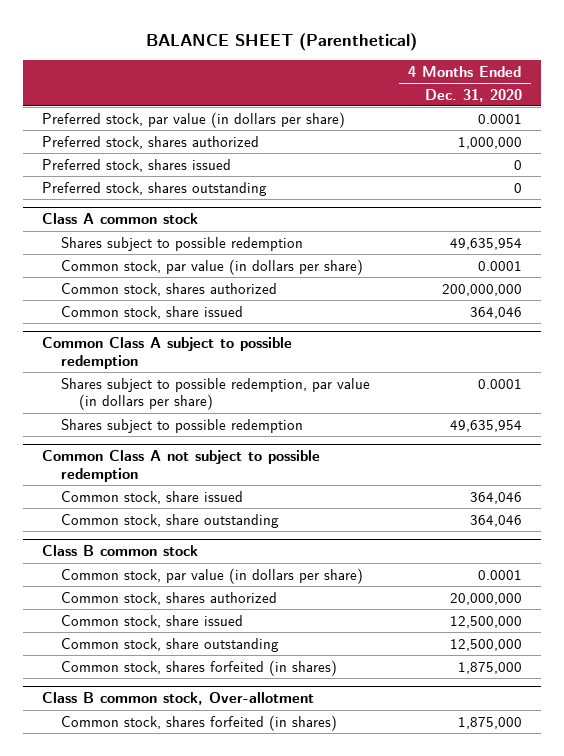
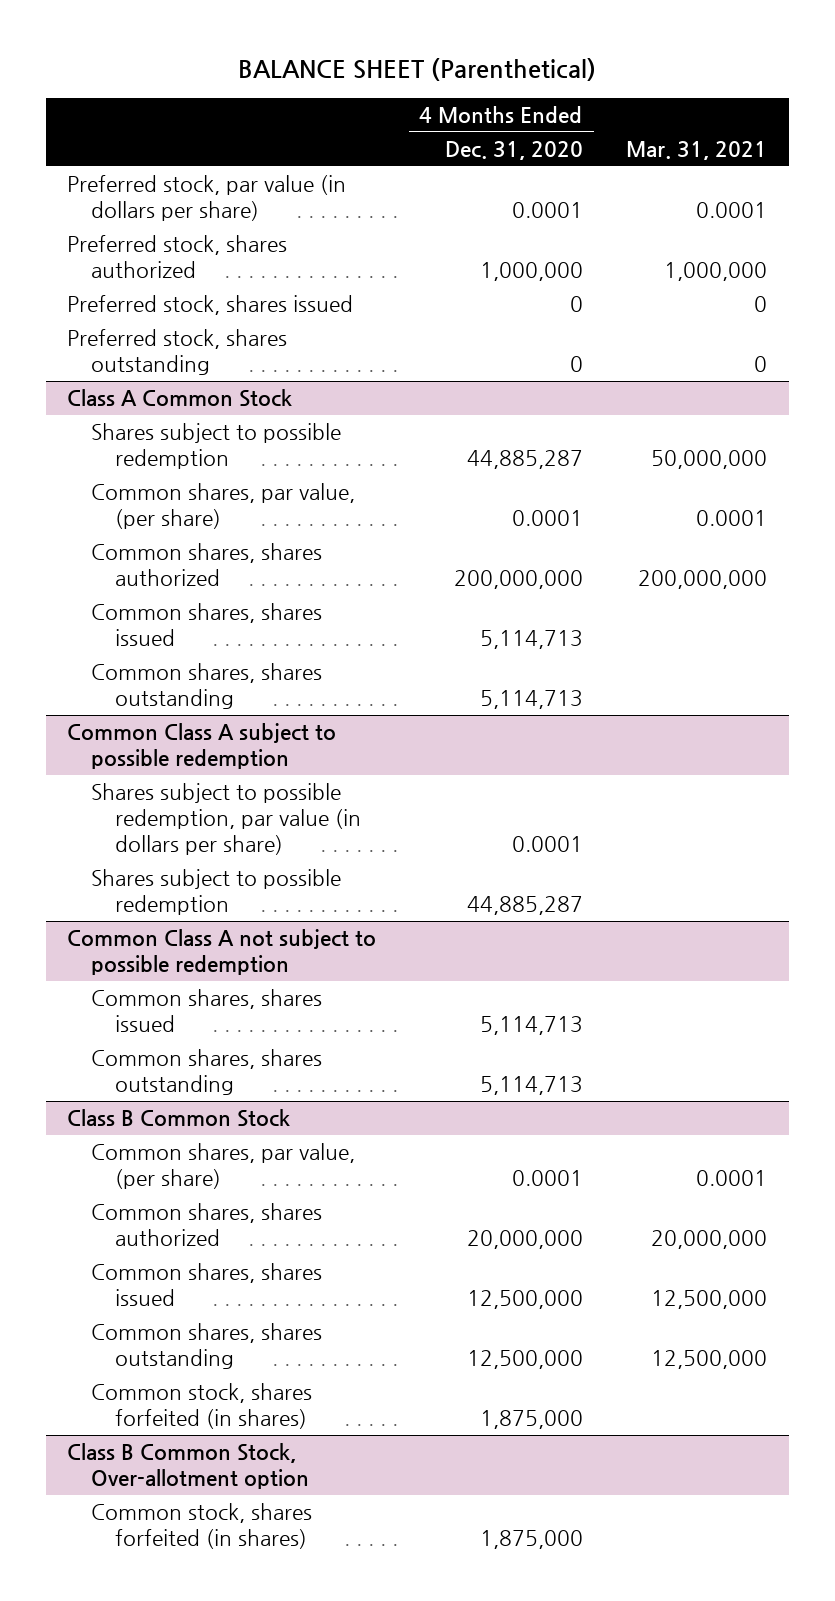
- | 4 Months Ended Dec. 31, 2020
+ | 4 Months Ended Dec. 31, 2020 | Mar. 31, 2021
- Class A common stock
- Shares subject to possible redemption | 49,635,954
- Common stock, par value (in dollars per share) | 0.0001
- Common stock, shares authorized | 200,000,000
- Common stock, share issued | 364,046
+ Class A Common Stock
+ Shares subject to possible redemption | 44,885,287 | 50,000,000
+ Common shares, par value, (per share) | 0.0001 | 0.0001
+ Common shares, shares authorized | 200,000,000 | 200,000,000
+ Common shares, shares issued | 5,114,713 |
+ Common shares, shares outstanding | 5,114,713 |
@ Common Class A subject to possible redemption
- Shares subject to possible redemption | 49,635,954
+ Shares subject to possible redemption | 44,885,287 |
@ Common Class A not subject to possible redemption
- Common stock, share issued | 364,046
- Common stock, share outstanding | 364,046
- Class B common stock
- Common stock, par value (in dollars per share) | 0.0001
- Common stock, shares authorized | 20,000,000
- Common stock, share issued | 12,500,000
- Common stock, share outstanding | 12,500,000
@ Common Class A not subject to possible redemption
+ Common shares, shares issued | 5,114,713 |
+ Common shares, shares outstanding | 5,114,713 |
+ Class B Common Stock
+ Common shares, par value, (per share) | 0.0001 | 0.0001
+ Common shares, shares authorized | 20,000,000 | 20,000,000
+ Common shares, shares issued | 12,500,000 | 12,500,000
+ Common shares, shares outstanding | 12,500,000 | 12,500,000
- Class B common stock, Over-allotment
+ Class B Common Stock, Over-allotment option

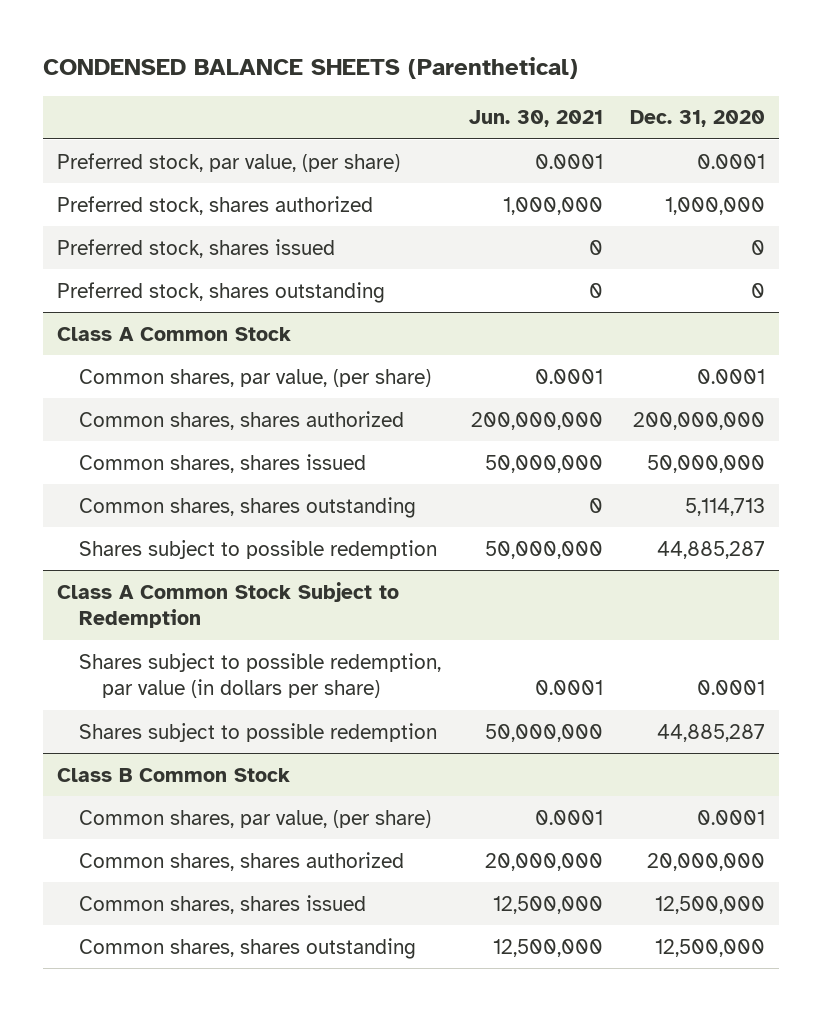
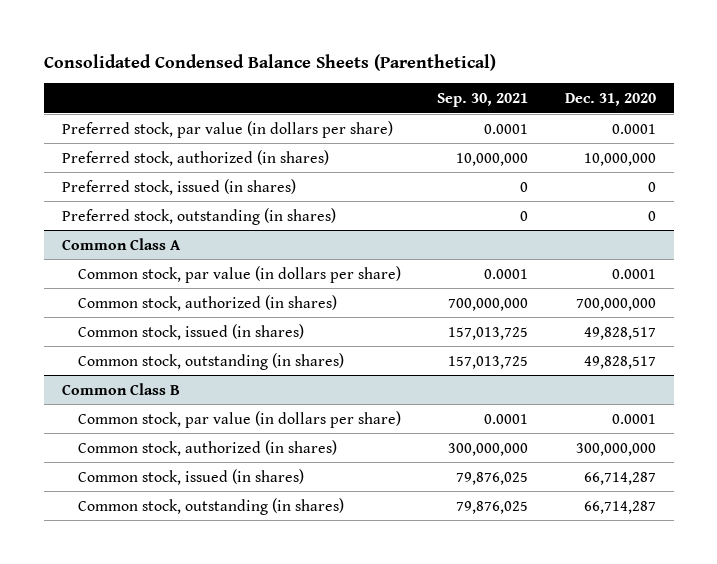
- CONDENSED BALANCE SHEETS (Parenthetical)
+ Consolidated Condensed Balance Sheets (Parenthetical)
- | Jun. 30, 2021 | Dec. 31, 2020
+ | Sep. 30, 2021 | Dec. 31, 2020
- Preferred stock, par value, (per share) | 0.0001 | 0.0001
- Preferred stock, shares authorized | 1,000,000 | 1,000,000
- Preferred stock, shares issued | 0 | 0
- Preferred stock, shares outstanding | 0 | 0
- Class A Common Stock
- Common shares, par value, (per share) | 0.0001 | 0.0001
- Common shares, shares authorized | 200,000,000 | 200,000,000
- Common shares, shares issued | 50,000,000 | 50,000,000
- Common shares, shares outstanding | 0 | 5,114,713
- Shares subject to possible redemption | 50,000,000 | 44,885,287
- Class A Common Stock Subject to Redemption
- Shares subject to possible redemption, par value (in dollars per share) | 0.0001 | 0.0001
- Shares subject to possible redemption | 50,000,000 | 44,885,287
- Class B Common Stock
- Common shares, par value, (per share) | 0.0001 | 0.0001
- Common shares, shares authorized | 20,000,000 | 20,000,000
- Common shares, shares issued | 12,500,000 | 12,500,000
- Common shares, shares outstanding | 12,500,000 | 12,500,000
+ Preferred stock, par value (in dollars per share) | 0.0001 | 0.0001
+ Preferred stock, authorized (in shares) | 10,000,000 | 10,000,000
+ Preferred stock, issued (in shares) | 0 | 0
+ Preferred stock, outstanding (in shares) | 0 | 0
+ Common Class A
+ Common stock, par value (in dollars per share) | 0.0001 | 0.0001
+ Common stock, authorized (in shares) | 700,000,000 | 700,000,000
+ Common stock, issued (in shares) | 157,013,725 | 49,828,517
+ Common stock, outstanding (in shares) | 157,013,725 | 49,828,517
+ Common Class B
+ Common stock, par value (in dollars per share) | 0.0001 | 0.0001
+ Common stock, authorized (in shares) | 300,000,000 | 300,000,000
+ Common stock, issued (in shares) | 79,876,025 | 66,714,287
+ Common stock, outstanding (in shares) | 79,876,025 | 66,714,287

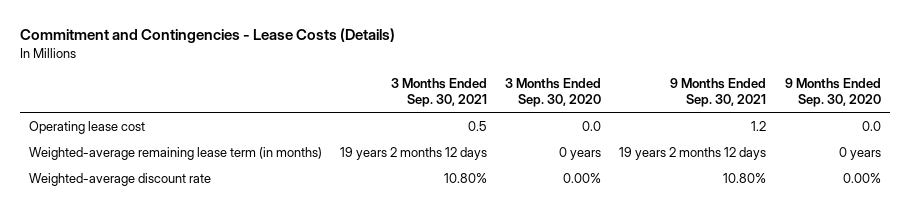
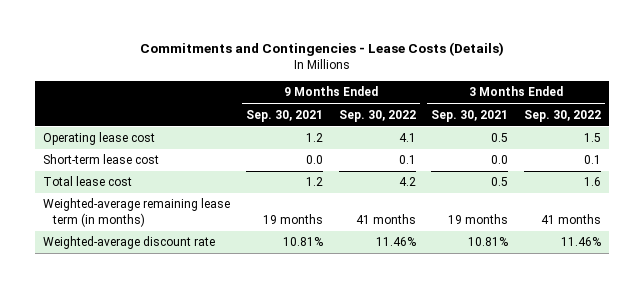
- Commitment and Contingencies - Lease Costs (Details)
+ Commitments and Contingencies - Lease Costs (Details)
- | 3 Months Ended Sep. 30, 2021 | 3 Months Ended Sep. 30, 2020 | 9 Months Ended Sep. 30, 2021 | 9 Months Ended Sep. 30, 2020
+ | 9 Months Ended Sep. 30, 2021 | 9 Months Ended Sep. 30, 2022 | 3 Months Ended Sep. 30, 2021 | 3 Months Ended Sep. 30, 2022
- Weighted-average remaining lease term (in months) | 19 years 2 months 12 days | 0 years | 19 years 2 months 12 days | 0 years
- Weighted-average discount rate | 10.80% | 0.00% | 10.80% | 0.00%
+ Short-term lease cost | 0.0 | 0.1 | 0.0 | 0.1
+ Total lease cost | 1.2 | 4.2 | 0.5 | 1.6
+ Weighted-average remaining lease term (in months) | 19 months | 41 months | 19 months | 41 months
+ Weighted-average discount rate | 10.81% | 11.46% | 10.81% | 11.46%

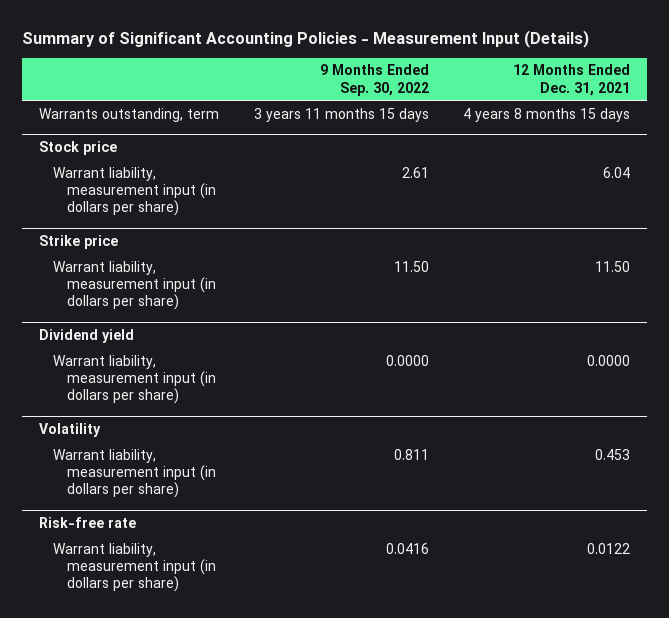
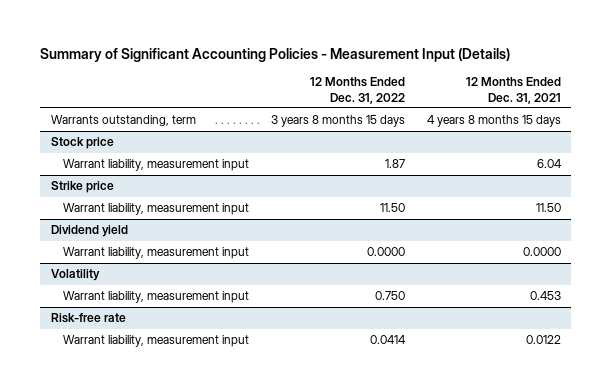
- | 9 Months Ended Sep. 30, 2022 | 12 Months Ended Dec. 31, 2021
+ | 12 Months Ended Dec. 31, 2022 | 12 Months Ended Dec. 31, 2021
@ Stock price
- Warrant liability, measurement input (in dollars per share) | 2.61 | 6.04
+ Warrant liability, measurement input | 1.87 | 6.04
@ Strike price
- Warrant liability, measurement input (in dollars per share) | 11.50 | 11.50
+ Warrant liability, measurement input | 11.50 | 11.50
@ Dividend yield
- Warrant liability, measurement input (in dollars per share) | 0.0000 | 0.0000
+ Warrant liability, measurement input | 0.0000 | 0.0000
@ Volatility
- Warrant liability, measurement input (in dollars per share) | 0.811 | 0.453
+ Warrant liability, measurement input | 0.750 | 0.453
@ Risk-free rate
- Warrant liability, measurement input (in dollars per share) | 0.0416 | 0.0122
+ Warrant liability, measurement input | 0.0414 | 0.0122

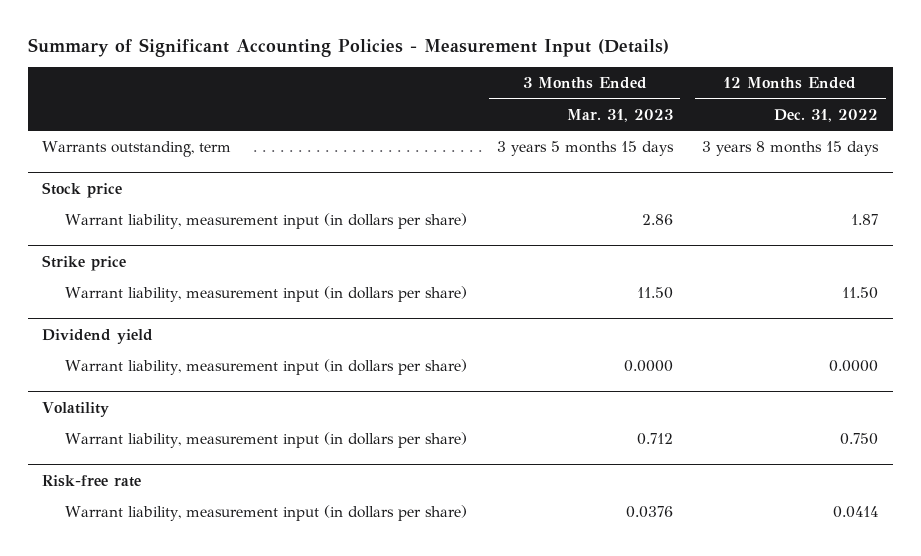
- | 12 Months Ended Dec. 31, 2022 | 12 Months Ended Dec. 31, 2021
+ | 3 Months Ended Mar. 31, 2023 | 12 Months Ended Dec. 31, 2022
@ Stock price
- Warrant liability, measurement input | 1.87 | 6.04
+ Warrant liability, measurement input (in dollars per share) | 2.86 | 1.87
@ Strike price
- Warrant liability, measurement input | 11.50 | 11.50
+ Warrant liability, measurement input (in dollars per share) | 11.50 | 11.50
@ Dividend yield
- Warrant liability, measurement input | 0.0000 | 0.0000
+ Warrant liability, measurement input (in dollars per share) | 0.0000 | 0.0000
@ Volatility
- Warrant liability, measurement input | 0.750 | 0.453
+ Warrant liability, measurement input (in dollars per share) | 0.712 | 0.750
@ Risk-free rate
- Warrant liability, measurement input | 0.0414 | 0.0122
+ Warrant liability, measurement input (in dollars per share) | 0.0376 | 0.0414

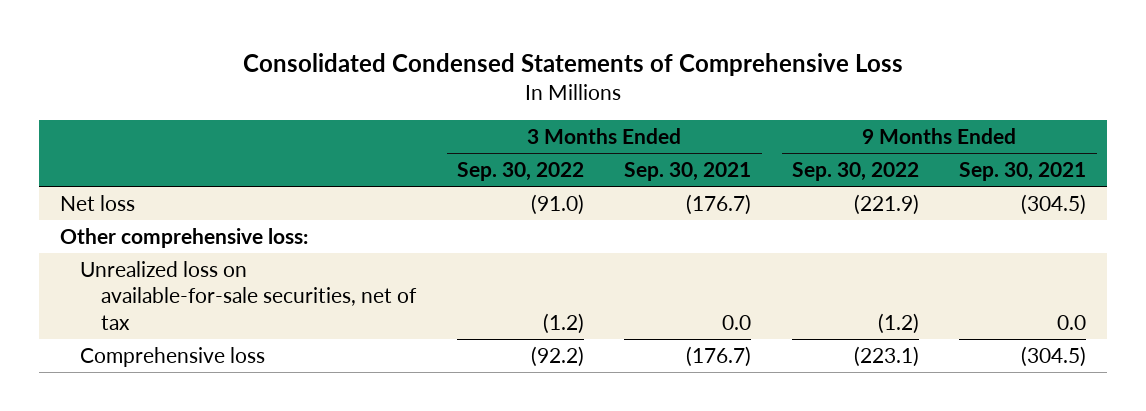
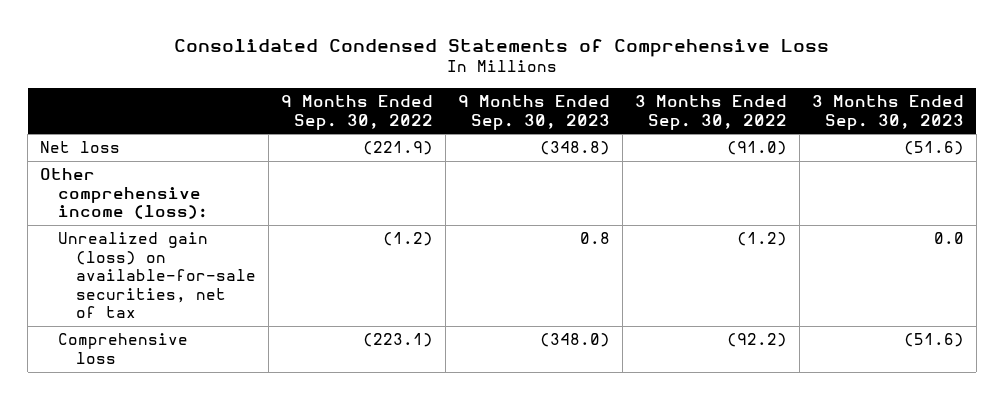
- | 3 Months Ended Sep. 30, 2022 | 3 Months Ended Sep. 30, 2021 | 9 Months Ended Sep. 30, 2022 | 9 Months Ended Sep. 30, 2021
+ | 9 Months Ended Sep. 30, 2022 | 9 Months Ended Sep. 30, 2023 | 3 Months Ended Sep. 30, 2022 | 3 Months Ended Sep. 30, 2023
- Other comprehensive loss:
- Unrealized loss on available-for-sale securities, net of tax | (1.2) | 0.0 | (1.2) | 0.0
+ Other comprehensive income (loss):
+ Unrealized gain (loss) on available-for-sale securities, net of tax | (1.2) | 0.8 | (1.2) | 0.0

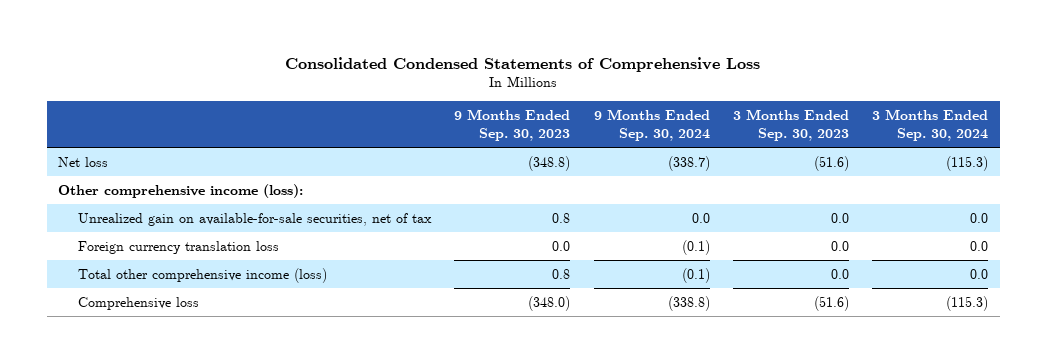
- | 9 Months Ended Sep. 30, 2022 | 9 Months Ended Sep. 30, 2023 | 3 Months Ended Sep. 30, 2022 | 3 Months Ended Sep. 30, 2023
+ | 9 Months Ended Sep. 30, 2023 | 9 Months Ended Sep. 30, 2024 | 3 Months Ended Sep. 30, 2023 | 3 Months Ended Sep. 30, 2024
- Unrealized gain (loss) on available-for-sale securities, net of tax | (1.2) | 0.8 | (1.2) | 0.0
+ Unrealized gain on available-for-sale securities, net of tax | 0.8 | 0.0 | 0.0 | 0.0
+ Foreign currency translation loss | 0.0 | (0.1) | 0.0 | 0.0
+ Total other comprehensive income (loss) | 0.8 | (0.1) | 0.0 | 0.0

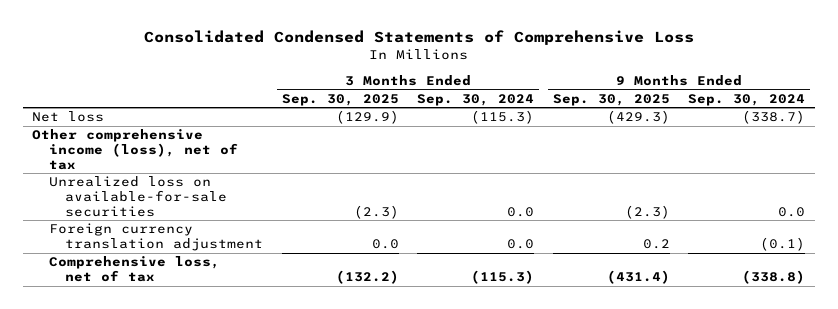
- | 9 Months Ended Sep. 30, 2023 | 9 Months Ended Sep. 30, 2024 | 3 Months Ended Sep. 30, 2023 | 3 Months Ended Sep. 30, 2024
+ | 3 Months Ended Sep. 30, 2025 | 3 Months Ended Sep. 30, 2024 | 9 Months Ended Sep. 30, 2025 | 9 Months Ended Sep. 30, 2024
- Other comprehensive income (loss):
- Unrealized gain on available-for-sale securities, net of tax | 0.8 | 0.0 | 0.0 | 0.0
- Foreign currency translation loss | 0.0 | (0.1) | 0.0 | 0.0
- Total other comprehensive income (loss) | 0.8 | (0.1) | 0.0 | 0.0
- Comprehensive loss | (348.0) | (338.8) | (51.6) | (115.3)
+ Other comprehensive income (loss), net of tax
+ Unrealized loss on available-for-sale securities | (2.3) | 0.0 | (2.3) | 0.0
+ Foreign currency translation adjustment | 0.0 | 0.0 | 0.2 | (0.1)
+ Comprehensive loss, net of tax | (132.2) | (115.3) | (431.4) | (338.8)

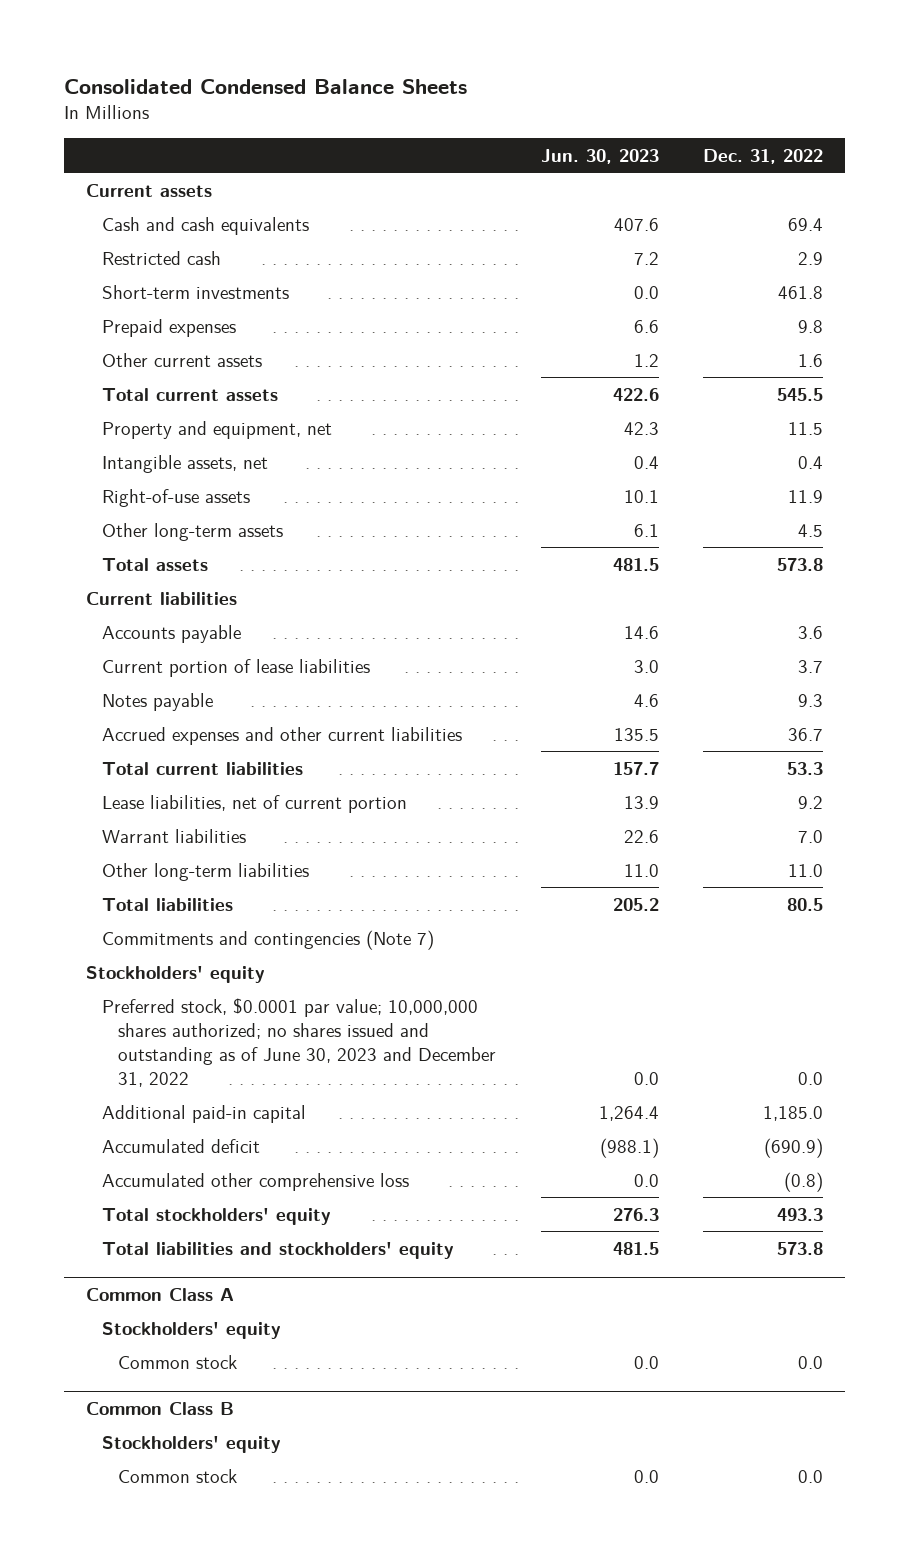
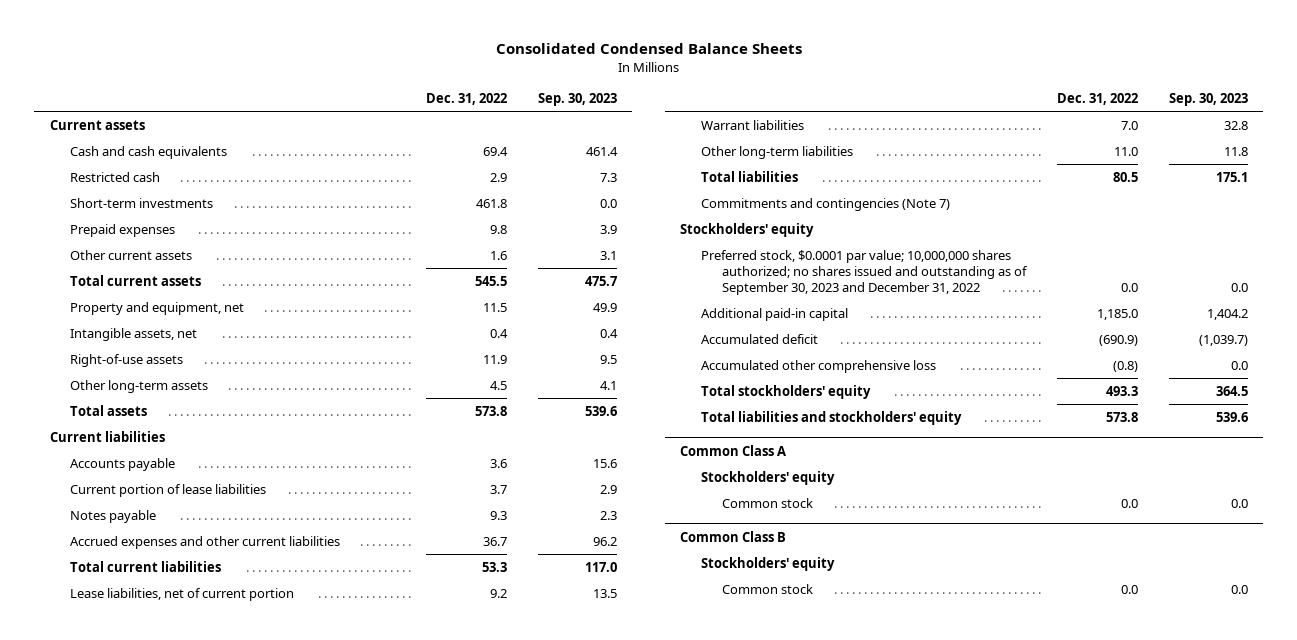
- | Jun. 30, 2023 | Dec. 31, 2022
+ | Dec. 31, 2022 | Sep. 30, 2023
- Preferred stock, $0.0001 par value; 10,000,000 shares authorized; no shares issued and outstanding as of June 30, 2023 and December 31, 2022 | 0.0 | 0.0
+ Preferred stock, $0.0001 par value; 10,000,000 shares authorized; no shares issued and outstanding as of September 30, 2023 and December 31, 2022 | 0.0 | 0.0

